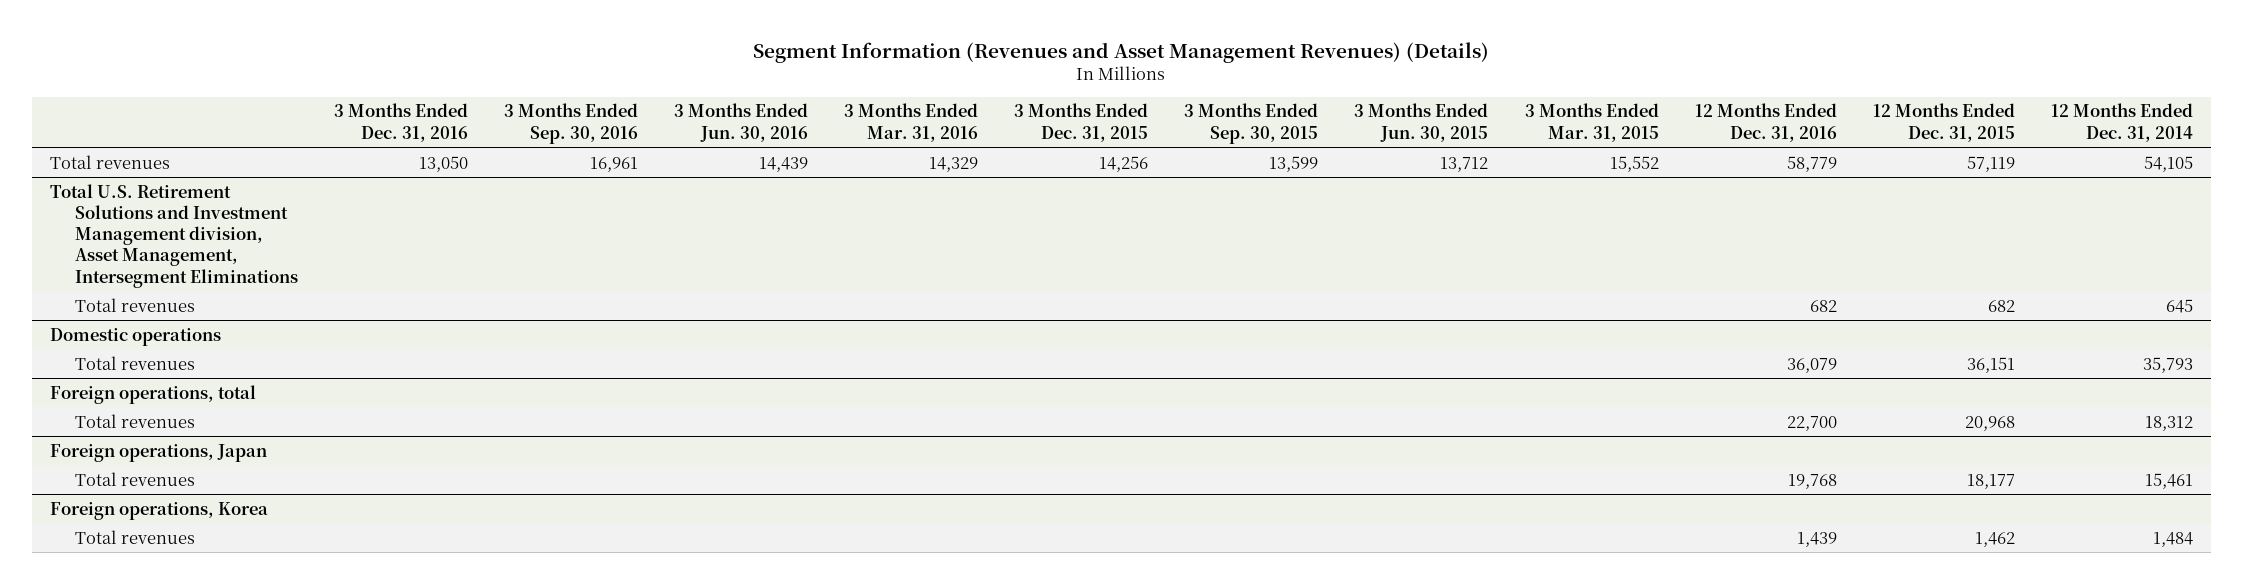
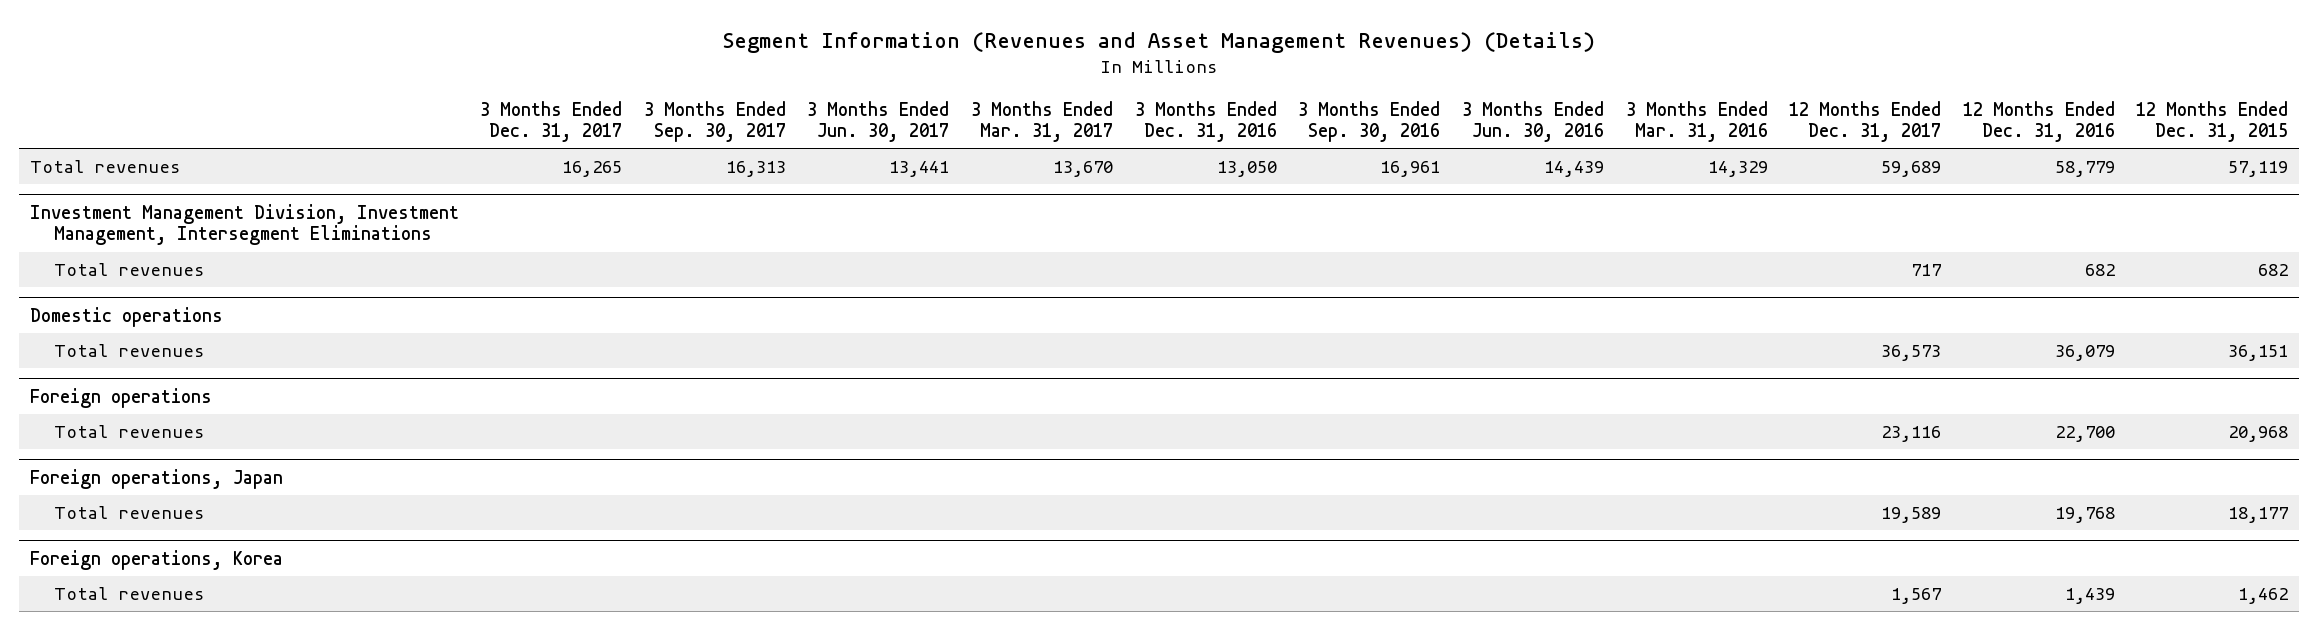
- | 3 Months Ended Dec. 31, 2016 | 3 Months Ended Sep. 30, 2016 | 3 Months Ended Jun. 30, 2016 | 3 Months Ended Mar. 31, 2016 | 3 Months Ended Dec. 31, 2015 | 3 Months Ended Sep. 30, 2015 | 3 Months Ended Jun. 30, 2015 | 3 Months Ended Mar. 31, 2015 | 12 Months Ended Dec. 31, 2016 | 12 Months Ended Dec. 31, 2015 | 12 Months Ended Dec. 31, 2014
+ | 3 Months Ended Dec. 31, 2017 | 3 Months Ended Sep. 30, 2017 | 3 Months Ended Jun. 30, 2017 | 3 Months Ended Mar. 31, 2017 | 3 Months Ended Dec. 31, 2016 | 3 Months Ended Sep. 30, 2016 | 3 Months Ended Jun. 30, 2016 | 3 Months Ended Mar. 31, 2016 | 12 Months Ended Dec. 31, 2017 | 12 Months Ended Dec. 31, 2016 | 12 Months Ended Dec. 31, 2015
- Total U.S. Retirement Solutions and Investment Management division, Asset Management, Intersegment Eliminations
+ Investment Management Division, Investment Management, Intersegment Eliminations
- Foreign operations, total
+ Foreign operations

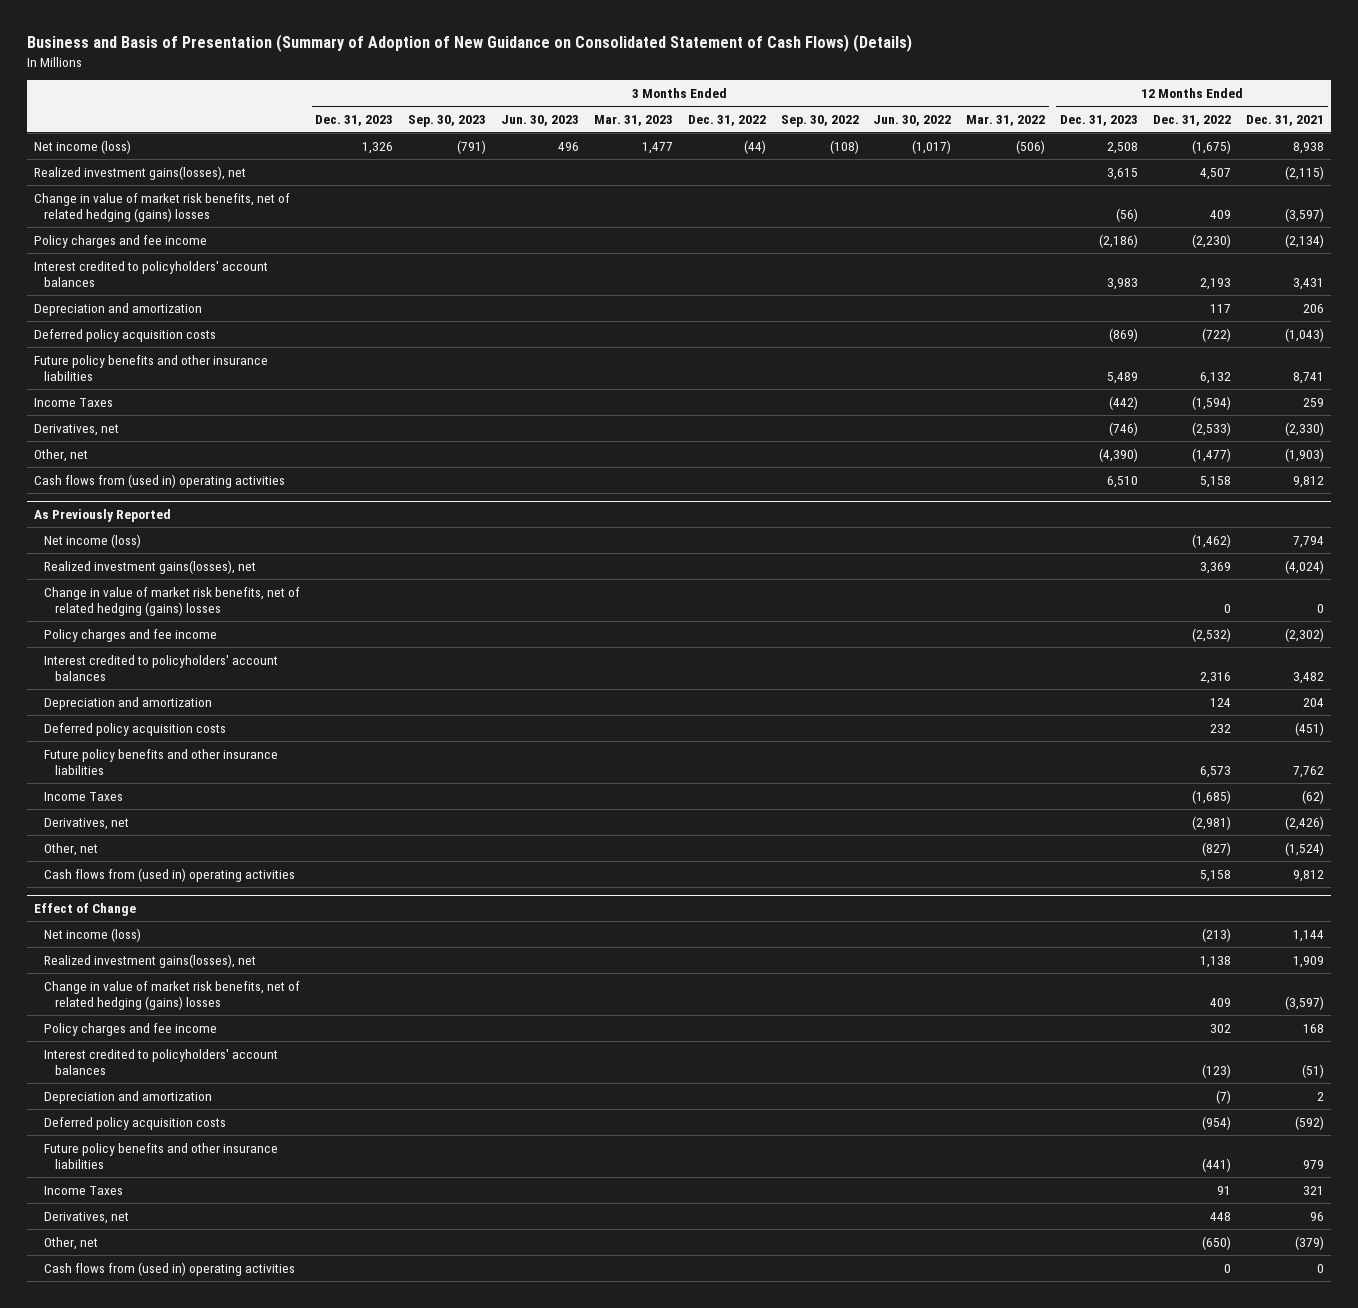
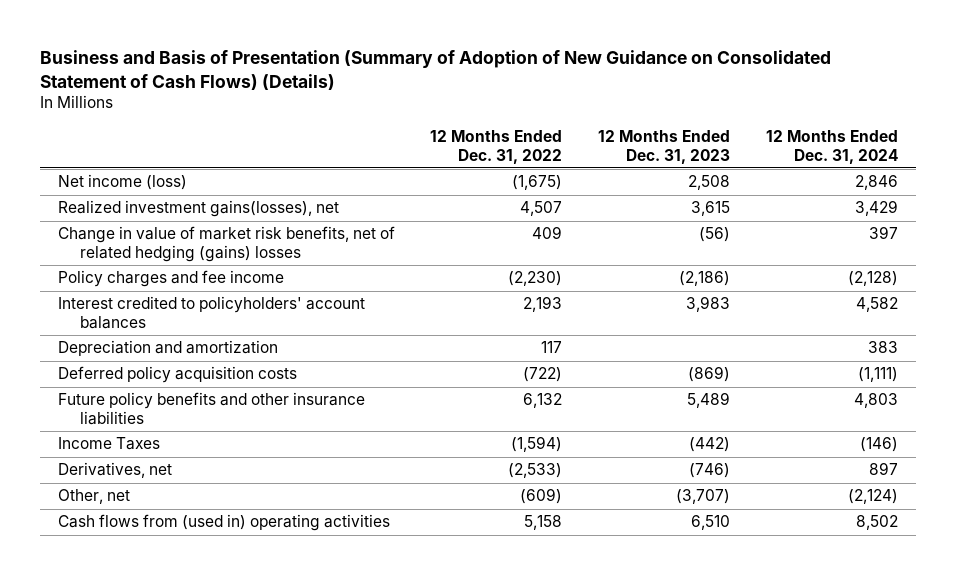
- | 3 Months Ended Dec. 31, 2023 | 3 Months Ended Sep. 30, 2023 | 3 Months Ended Jun. 30, 2023 | 3 Months Ended Mar. 31, 2023 | 3 Months Ended Dec. 31, 2022 | 3 Months Ended Sep. 30, 2022 | 3 Months Ended Jun. 30, 2022 | 3 Months Ended Mar. 31, 2022 | 12 Months Ended Dec. 31, 2023 | 12 Months Ended Dec. 31, 2022 | 12 Months Ended Dec. 31, 2021
+ | 12 Months Ended Dec. 31, 2022 | 12 Months Ended Dec. 31, 2023 | 12 Months Ended Dec. 31, 2024
- Other, net | | | | | | | | | (4,390) | (1,477) | (1,903)
+ Other, net | (609) | (3,707) | (2,124)
- As Previously Reported
- Net income (loss) | | | | | | | | | | (1,462) | 7,794
- Realized investment gains(losses), net | | | | | | | | | | 3,369 | (4,024)
- Change in value of market risk benefits, net of related hedging (gains) losses | | | | | | | | | | 0 | 0
- Policy charges and fee income | | | | | | | | | | (2,532) | (2,302)
- Interest credited to policyholders' account balances | | | | | | | | | | 2,316 | 3,482
- Depreciation and amortization | | | | | | | | | | 124 | 204
- Deferred policy acquisition costs | | | | | | | | | | 232 | (451)
- Future policy benefits and other insurance liabilities | | | | | | | | | | 6,573 | 7,762
- Income Taxes | | | | | | | | | | (1,685) | (62)
- Derivatives, net | | | | | | | | | | (2,981) | (2,426)
- Other, net | | | | | | | | | | (827) | (1,524)
- Cash flows from (used in) operating activities | | | | | | | | | | 5,158 | 9,812
- Effect of Change
- Net income (loss) | | | | | | | | | | (213) | 1,144
- Realized investment gains(losses), net | | | | | | | | | | 1,138 | 1,909
- Change in value of market risk benefits, net of related hedging (gains) losses | | | | | | | | | | 409 | (3,597)
- Policy charges and fee income | | | | | | | | | | 302 | 168
- Interest credited to policyholders' account balances | | | | | | | | | | (123) | (51)
- Depreciation and amortization | | | | | | | | | | (7) | 2
- Deferred policy acquisition costs | | | | | | | | | | (954) | (592)
- Future policy benefits and other insurance liabilities | | | | | | | | | | (441) | 979
- Income Taxes | | | | | | | | | | 91 | 321
- Derivatives, net | | | | | | | | | | 448 | 96
- Other, net | | | | | | | | | | (650) | (379)
- Cash flows from (used in) operating activities | | | | | | | | | | 0 | 0

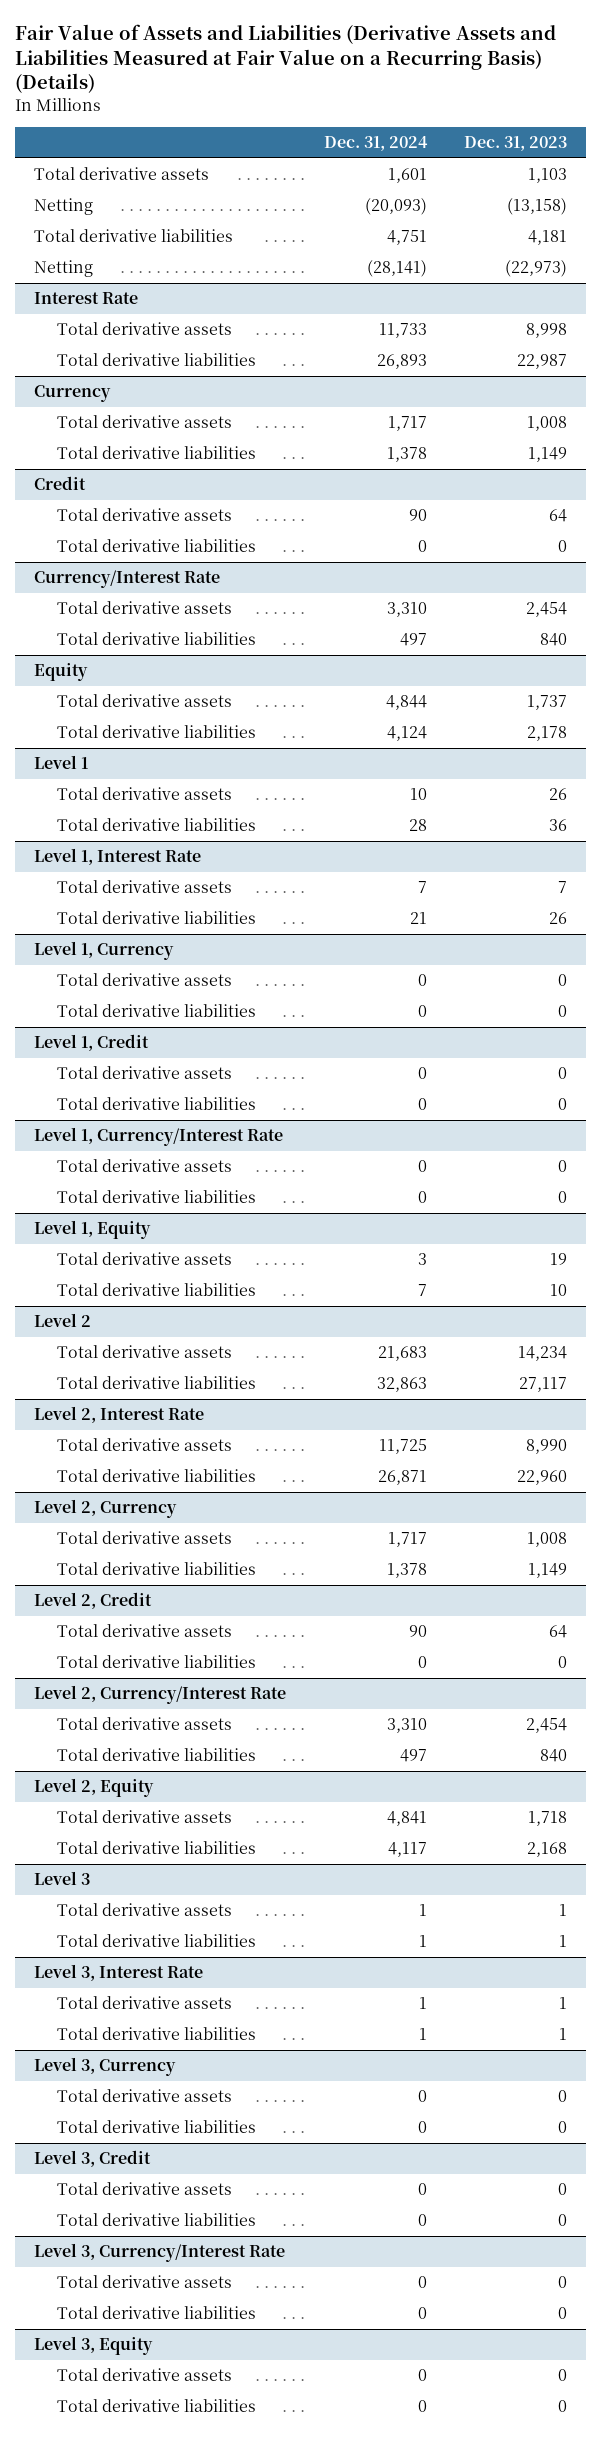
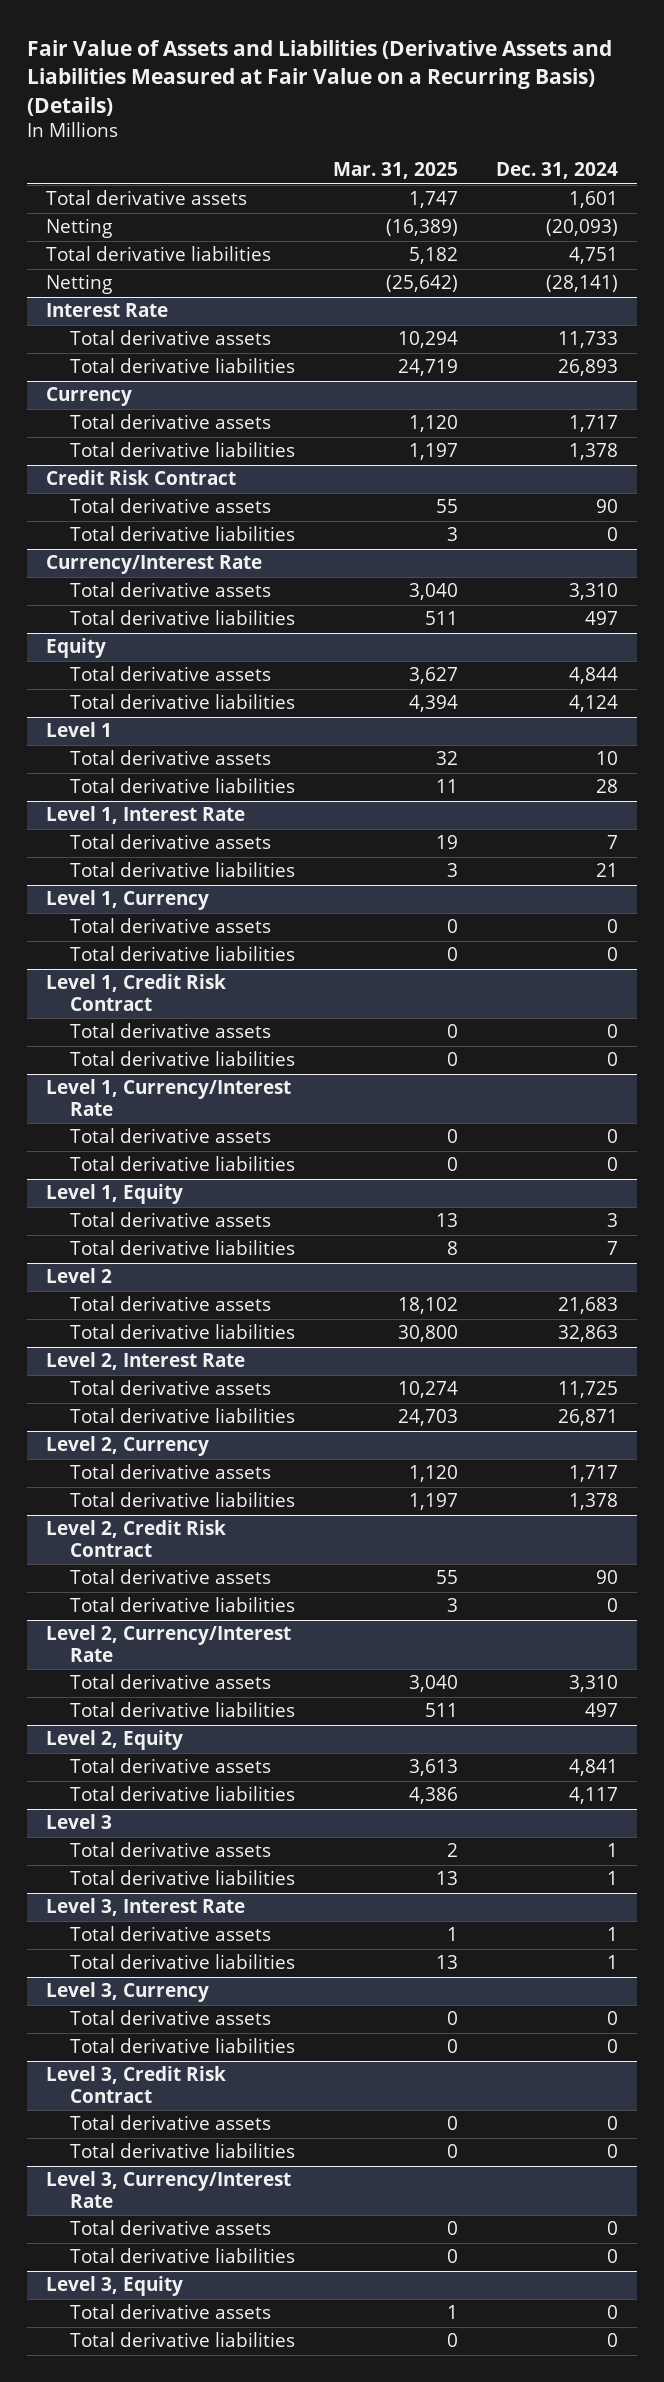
- | Dec. 31, 2024 | Dec. 31, 2023
+ | Mar. 31, 2025 | Dec. 31, 2024
- Credit
+ Credit Risk Contract
- Level 1, Credit
+ Level 1, Credit Risk Contract
- Level 2, Credit
+ Level 2, Credit Risk Contract
- Level 3, Credit
+ Level 3, Credit Risk Contract

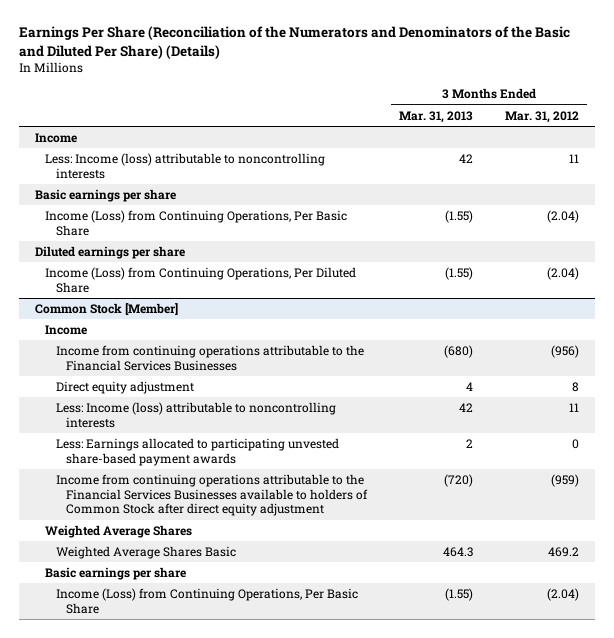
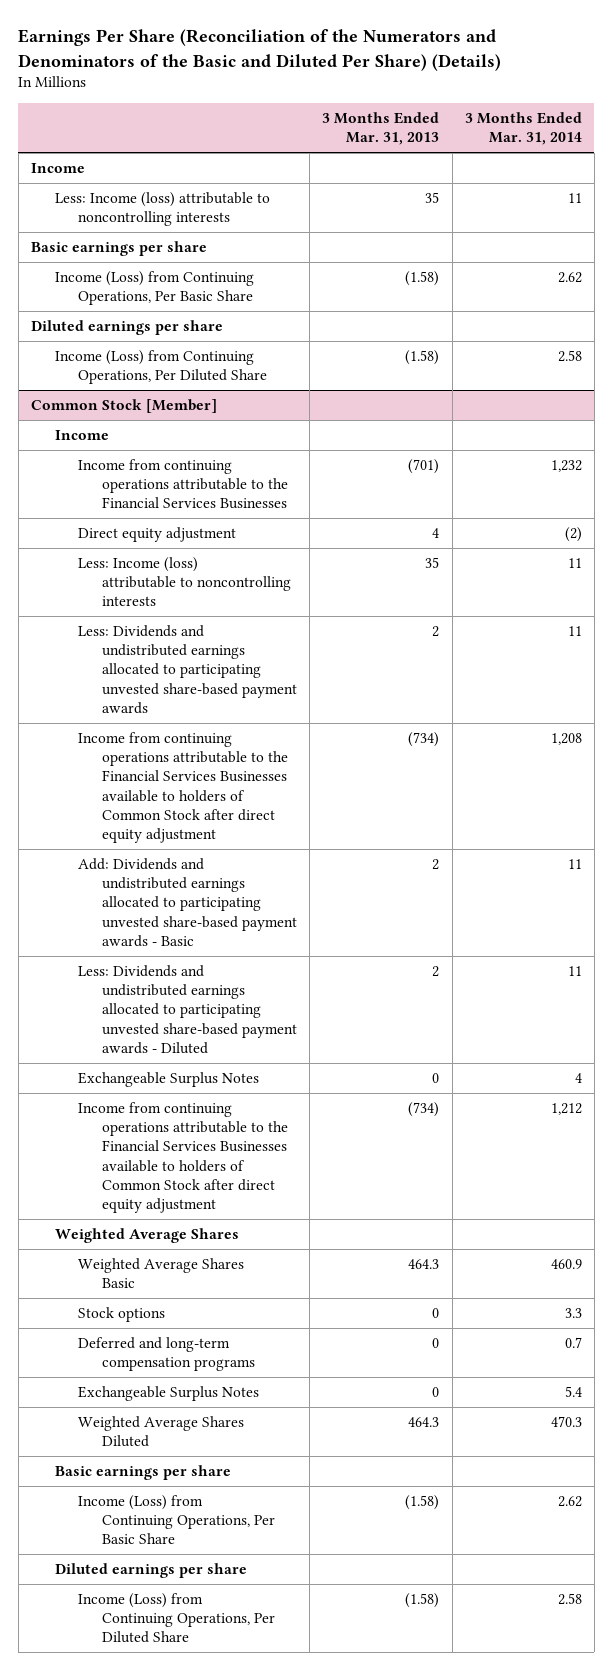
- | 3 Months Ended Mar. 31, 2013 | 3 Months Ended Mar. 31, 2012
+ | 3 Months Ended Mar. 31, 2013 | 3 Months Ended Mar. 31, 2014
- Less: Income (loss) attributable to noncontrolling interests | 42 | 11
+ Less: Income (loss) attributable to noncontrolling interests | 35 | 11
- Income (Loss) from Continuing Operations, Per Basic Share | (1.55) | (2.04)
+ Income (Loss) from Continuing Operations, Per Basic Share | (1.58) | 2.62
- Income (Loss) from Continuing Operations, Per Diluted Share | (1.55) | (2.04)
+ Income (Loss) from Continuing Operations, Per Diluted Share | (1.58) | 2.58
@ Common Stock [Member]
- Income from continuing operations attributable to the Financial Services Businesses | (680) | (956)
+ Income from continuing operations attributable to the Financial Services Businesses | (701) | 1,232
- Less: Income (loss) attributable to noncontrolling interests | 42 | 11
- Less: Earnings allocated to participating unvested share-based payment awards | 2 | 0
- Income from continuing operations attributable to the Financial Services Businesses available to holders of Common Stock after direct equity adjustment | (720) | (959)
+ Less: Income (loss) attributable to noncontrolling interests | 35 | 11
+ Less: Dividends and undistributed earnings allocated to participating unvested share-based payment awards | 2 | 11
+ Income from continuing operations attributable to the Financial Services Businesses available to holders of Common Stock after direct equity adjustment | (734) | 1,208
+ Add: Dividends and undistributed earnings allocated to participating unvested share-based payment awards - Basic | 2 | 11
+ Less: Dividends and undistributed earnings allocated to participating unvested share-based payment awards - Diluted | 2 | 11
+ Exchangeable Surplus Notes | 0 | 4
+ Income from continuing operations attributable to the Financial Services Businesses available to holders of Common Stock after direct equity adjustment | (734) | 1,212
+ Stock options | 0 | 3.3
+ Deferred and long-term compensation programs | 0 | 0.7
+ Exchangeable Surplus Notes | 0 | 5.4
+ Weighted Average Shares Diluted | 464.3 | 470.3
- Income (Loss) from Continuing Operations, Per Basic Share | (1.55) | (2.04)
+ Income (Loss) from Continuing Operations, Per Basic Share | (1.58) | 2.62
+ Diluted earnings per share
+ Income (Loss) from Continuing Operations, Per Diluted Share | (1.58) | 2.58

